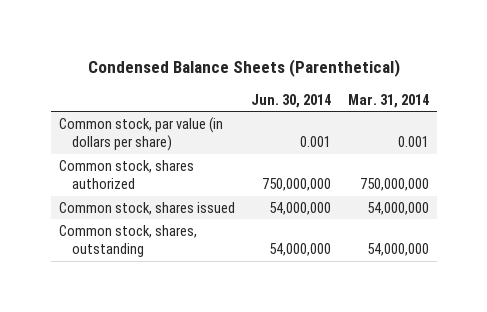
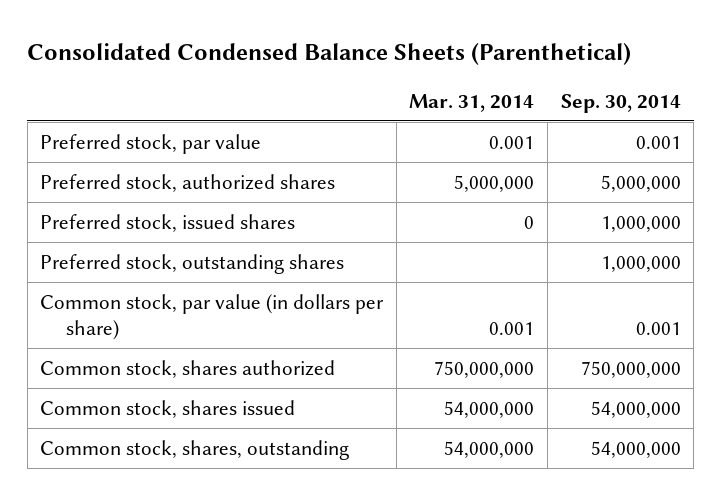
- Condensed Balance Sheets (Parenthetical)
+ Consolidated Condensed Balance Sheets (Parenthetical)
- | Jun. 30, 2014 | Mar. 31, 2014
+ | Mar. 31, 2014 | Sep. 30, 2014
+ Preferred stock, par value | 0.001 | 0.001
+ Preferred stock, authorized shares | 5,000,000 | 5,000,000
+ Preferred stock, issued shares | 0 | 1,000,000
+ Preferred stock, outstanding shares | | 1,000,000

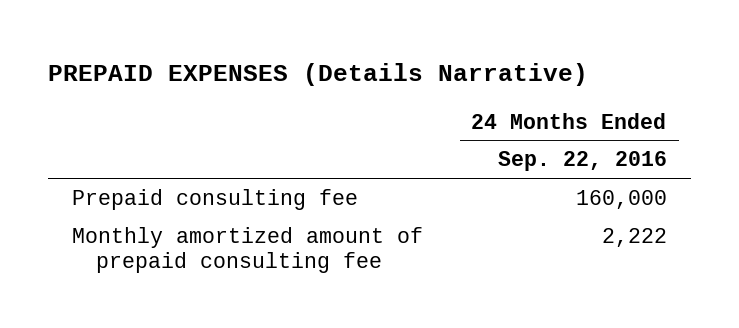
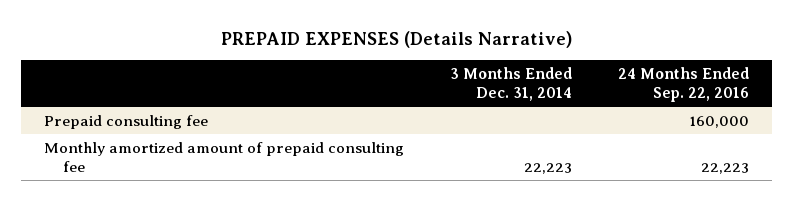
- | 24 Months Ended Sep. 22, 2016
+ | 3 Months Ended Dec. 31, 2014 | 24 Months Ended Sep. 22, 2016
- Monthly amortized amount of prepaid consulting fee | 2,222
+ Monthly amortized amount of prepaid consulting fee | 22,223 | 22,223

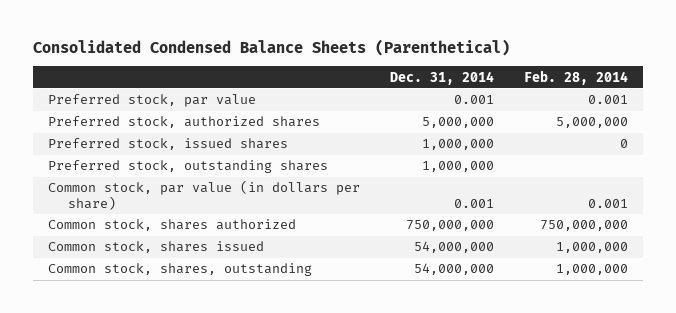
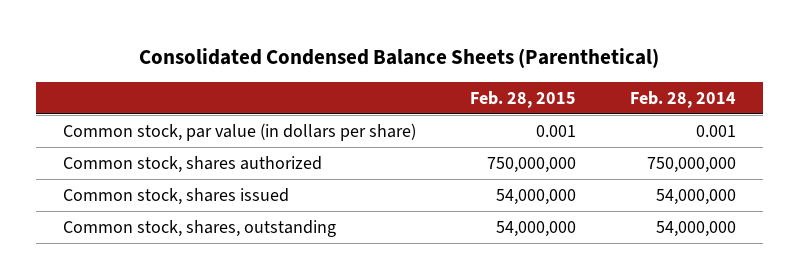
- | Dec. 31, 2014 | Feb. 28, 2014
+ | Feb. 28, 2015 | Feb. 28, 2014
- Preferred stock, par value | 0.001 | 0.001
- Preferred stock, authorized shares | 5,000,000 | 5,000,000
- Preferred stock, issued shares | 1,000,000 | 0
- Preferred stock, outstanding shares | 1,000,000 |
- Common stock, shares issued | 54,000,000 | 1,000,000
- Common stock, shares, outstanding | 54,000,000 | 1,000,000
+ Common stock, shares issued | 54,000,000 | 54,000,000
+ Common stock, shares, outstanding | 54,000,000 | 54,000,000

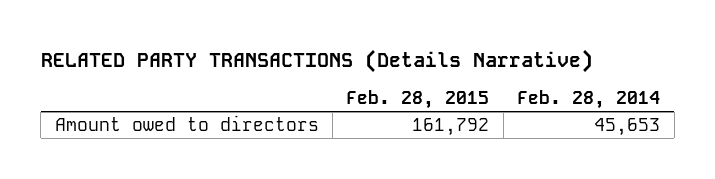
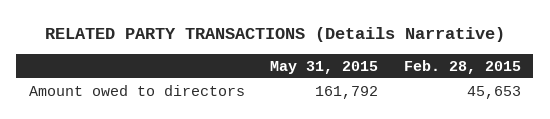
- | Feb. 28, 2015 | Feb. 28, 2014
+ | May 31, 2015 | Feb. 28, 2015
- Amount owed to directors | 161,792 | 45,653
+ Amount owed to directors | 161,792 | 45,653

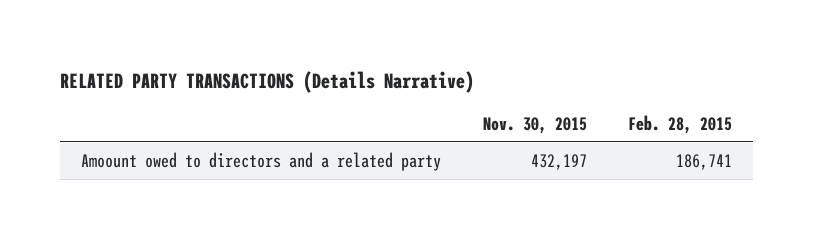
- | May 31, 2015 | Feb. 28, 2015
+ | Nov. 30, 2015 | Feb. 28, 2015
- Amount owed to directors | 161,792 | 45,653
+ Amoount owed to directors and a related party | 432,197 | 186,741

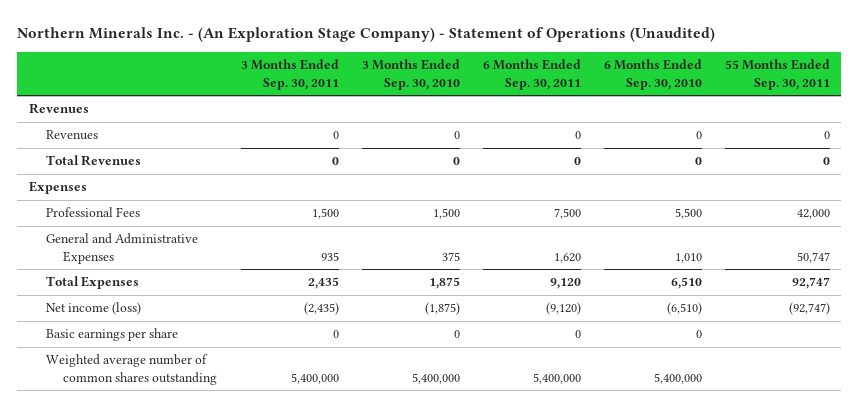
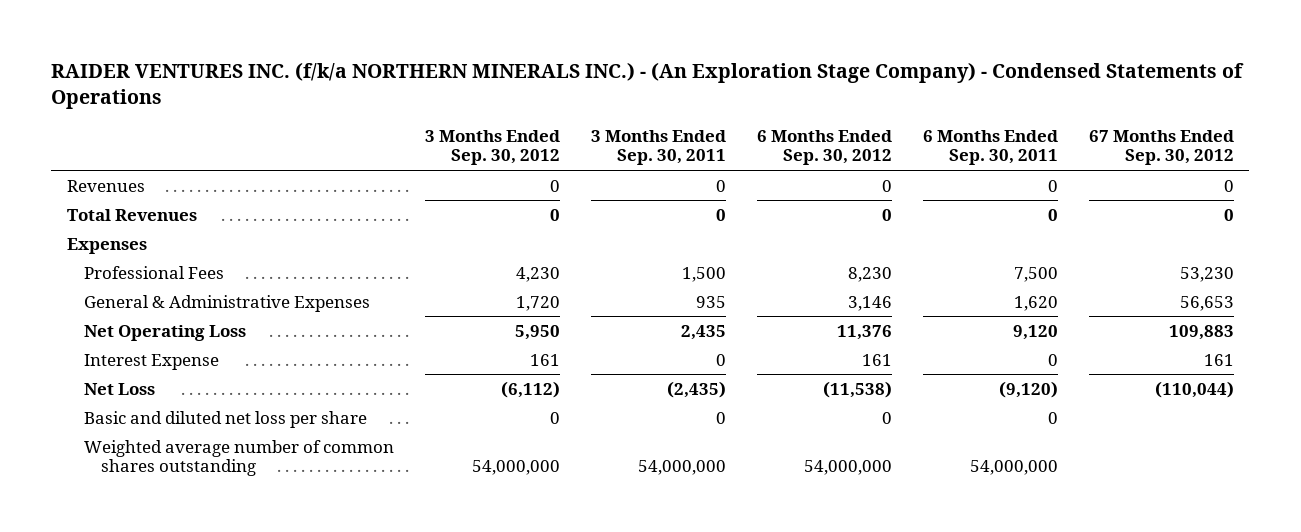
- Northern Minerals Inc. - (An Exploration Stage Company) - Statement of Operations (Unaudited)
+ RAIDER VENTURES INC. (f/k/a NORTHERN MINERALS INC.) - (An Exploration Stage Company) - Condensed Statements of Operations
- | 3 Months Ended Sep. 30, 2011 | 3 Months Ended Sep. 30, 2010 | 6 Months Ended Sep. 30, 2011 | 6 Months Ended Sep. 30, 2010 | 55 Months Ended Sep. 30, 2011
+ | 3 Months Ended Sep. 30, 2012 | 3 Months Ended Sep. 30, 2011 | 6 Months Ended Sep. 30, 2012 | 6 Months Ended Sep. 30, 2011 | 67 Months Ended Sep. 30, 2012
- Revenues
- General and Administrative Expenses | 935 | 375 | 1,620 | 1,010 | 50,747
- Total Expenses | 2,435 | 1,875 | 9,120 | 6,510 | 92,747
- Net income (loss) | (2,435) | (1,875) | (9,120) | (6,510) | (92,747)
- Basic earnings per share | 0 | 0 | 0 | 0 |
- Weighted average number of common shares outstanding | 5,400,000 | 5,400,000 | 5,400,000 | 5,400,000 |
+ General & Administrative Expenses | 1,720 | 935 | 3,146 | 1,620 | 56,653
+ Net Operating Loss | 5,950 | 2,435 | 11,376 | 9,120 | 109,883
+ Interest Expense | 161 | 0 | 161 | 0 | 161
+ Net Loss | (6,112) | (2,435) | (11,538) | (9,120) | (110,044)
+ Basic and diluted net loss per share | 0 | 0 | 0 | 0 |
+ Weighted average number of common shares outstanding | 54,000,000 | 54,000,000 | 54,000,000 | 54,000,000 |

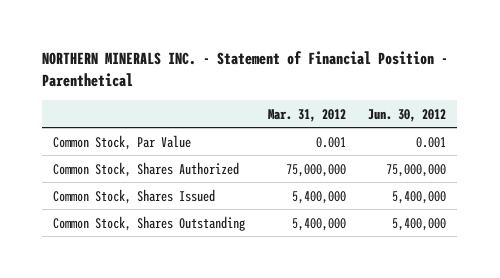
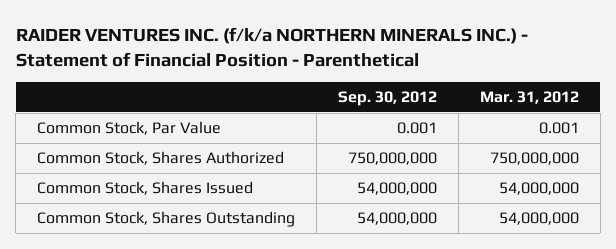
- NORTHERN MINERALS INC. - Statement of Financial Position - Parenthetical
+ RAIDER VENTURES INC. (f/k/a NORTHERN MINERALS INC.) - Statement of Financial Position - Parenthetical
- | Mar. 31, 2012 | Jun. 30, 2012
+ | Sep. 30, 2012 | Mar. 31, 2012
- Common Stock, Shares Authorized | 75,000,000 | 75,000,000
- Common Stock, Shares Issued | 5,400,000 | 5,400,000
- Common Stock, Shares Outstanding | 5,400,000 | 5,400,000
+ Common Stock, Shares Authorized | 750,000,000 | 750,000,000
+ Common Stock, Shares Issued | 54,000,000 | 54,000,000
+ Common Stock, Shares Outstanding | 54,000,000 | 54,000,000

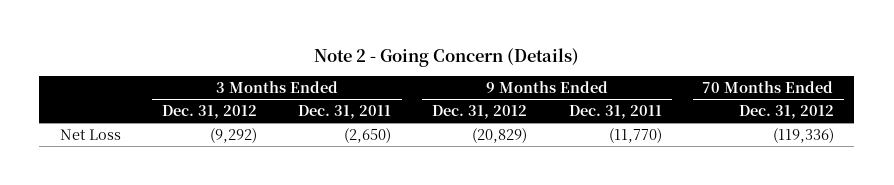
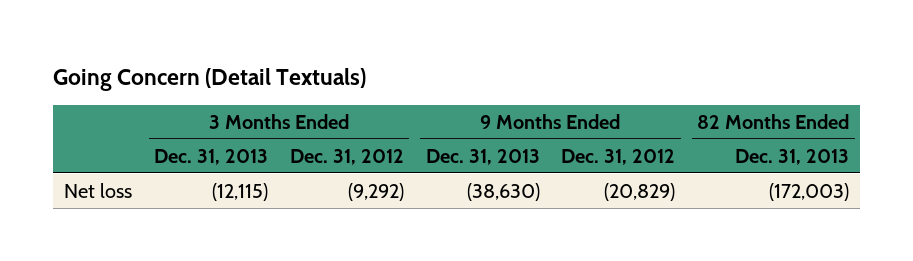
- Note 2 - Going Concern (Details)
+ Going Concern (Detail Textuals)
- | 3 Months Ended Dec. 31, 2012 | 3 Months Ended Dec. 31, 2011 | 9 Months Ended Dec. 31, 2012 | 9 Months Ended Dec. 31, 2011 | 70 Months Ended Dec. 31, 2012
+ | 3 Months Ended Dec. 31, 2013 | 3 Months Ended Dec. 31, 2012 | 9 Months Ended Dec. 31, 2013 | 9 Months Ended Dec. 31, 2012 | 82 Months Ended Dec. 31, 2013
- Net Loss | (9,292) | (2,650) | (20,829) | (11,770) | (119,336)
+ Net loss | (12,115) | (9,292) | (38,630) | (20,829) | (172,003)

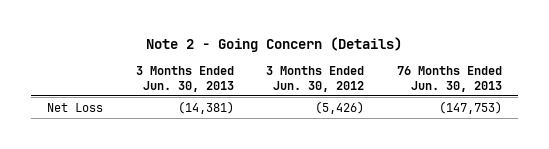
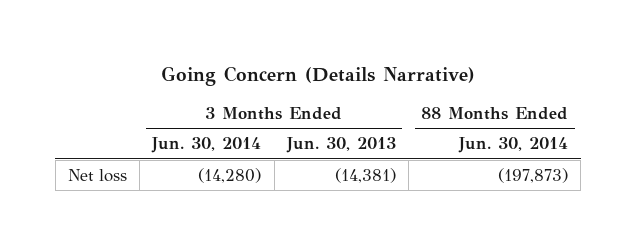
- Note 2 - Going Concern (Details)
+ Going Concern (Details Narrative)
- | 3 Months Ended Jun. 30, 2013 | 3 Months Ended Jun. 30, 2012 | 76 Months Ended Jun. 30, 2013
+ | 3 Months Ended Jun. 30, 2014 | 3 Months Ended Jun. 30, 2013 | 88 Months Ended Jun. 30, 2014
- Net Loss | (14,381) | (5,426) | (147,753)
+ Net loss | (14,280) | (14,381) | (197,873)

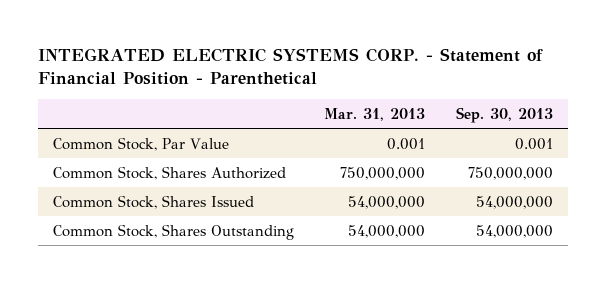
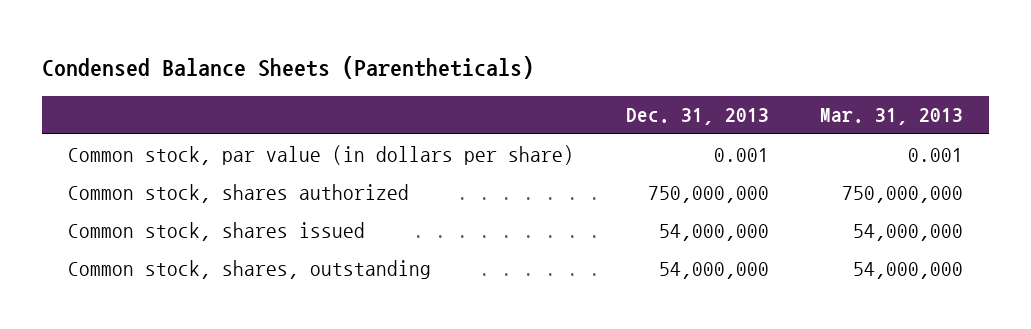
- INTEGRATED ELECTRIC SYSTEMS CORP. - Statement of Financial Position - Parenthetical
+ Condensed Balance Sheets (Parentheticals)
- | Mar. 31, 2013 | Sep. 30, 2013
+ | Dec. 31, 2013 | Mar. 31, 2013
- Common Stock, Par Value | 0.001 | 0.001
- Common Stock, Shares Authorized | 750,000,000 | 750,000,000
- Common Stock, Shares Issued | 54,000,000 | 54,000,000
- Common Stock, Shares Outstanding | 54,000,000 | 54,000,000
+ Common stock, par value (in dollars per share) | 0.001 | 0.001
+ Common stock, shares authorized | 750,000,000 | 750,000,000
+ Common stock, shares issued | 54,000,000 | 54,000,000
+ Common stock, shares, outstanding | 54,000,000 | 54,000,000

